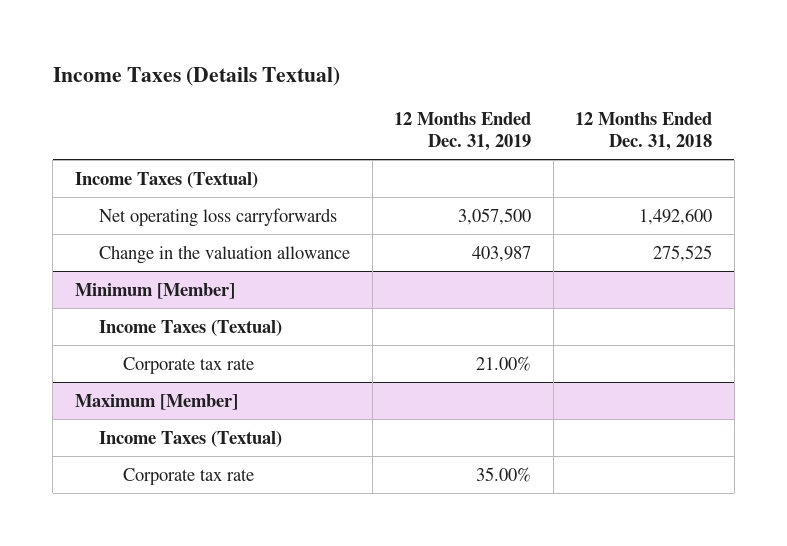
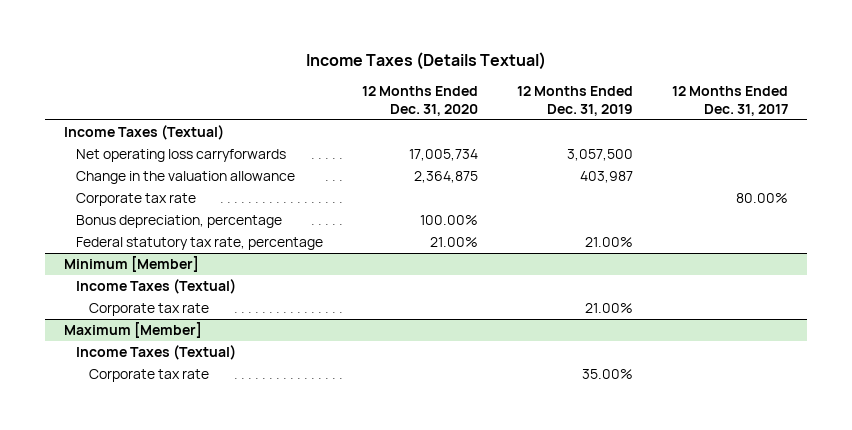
- | 12 Months Ended Dec. 31, 2019 | 12 Months Ended Dec. 31, 2018
+ | 12 Months Ended Dec. 31, 2020 | 12 Months Ended Dec. 31, 2019 | 12 Months Ended Dec. 31, 2017
+ Corporate tax rate | | | 80.00%
+ Bonus depreciation, percentage | 100.00% | |
+ Federal statutory tax rate, percentage | 21.00% | 21.00% |

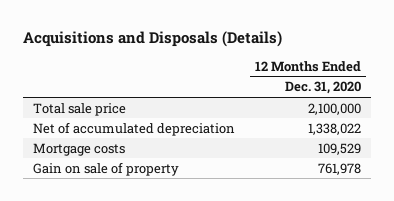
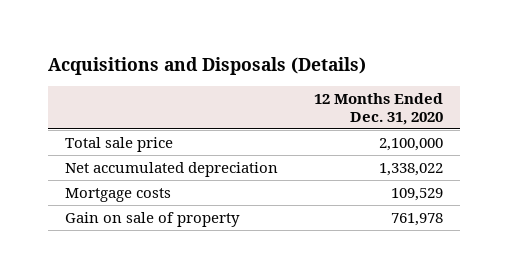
- Net of accumulated depreciation | 1,338,022
+ Net accumulated depreciation | 1,338,022

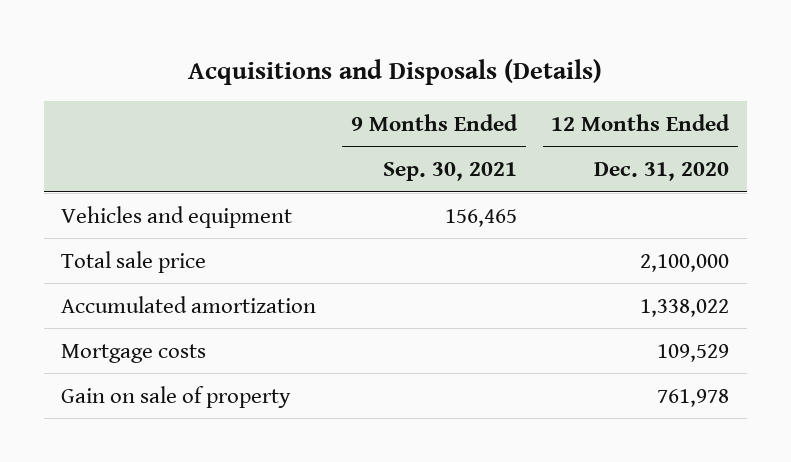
- | 12 Months Ended Dec. 31, 2020
+ | 9 Months Ended Sep. 30, 2021 | 12 Months Ended Dec. 31, 2020
+ Vehicles and equipment | 156,465 |
- Net accumulated depreciation | 1,338,022
+ Accumulated amortization | | 1,338,022

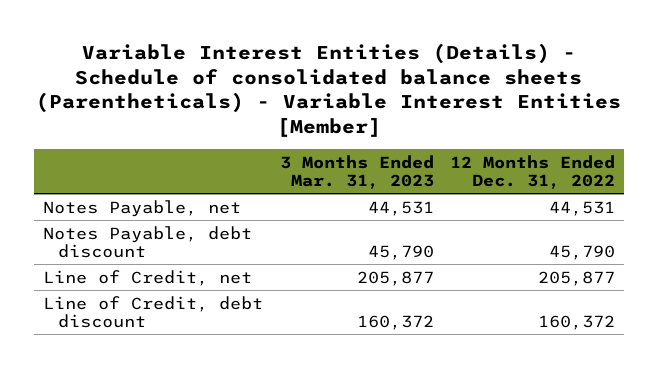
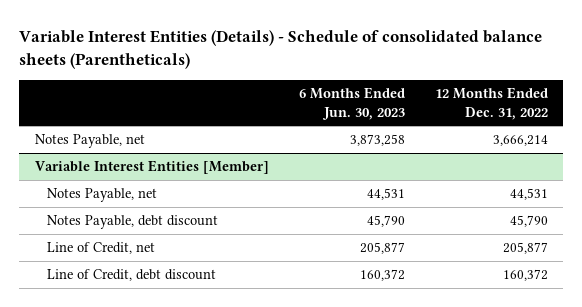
- Variable Interest Entities (Details) - Schedule of consolidated balance sheets (Parentheticals) - Variable Interest Entities [Member]
+ Variable Interest Entities (Details) - Schedule of consolidated balance sheets (Parentheticals)
- | 3 Months Ended Mar. 31, 2023 | 12 Months Ended Dec. 31, 2022
+ | 6 Months Ended Jun. 30, 2023 | 12 Months Ended Dec. 31, 2022
+ Notes Payable, net | 3,873,258 | 3,666,214
+ Variable Interest Entities [Member]

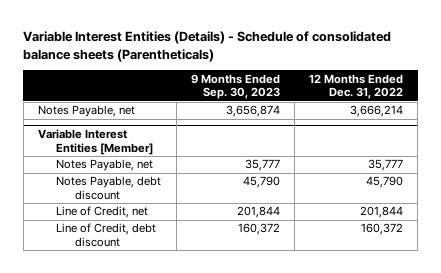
- | 6 Months Ended Jun. 30, 2023 | 12 Months Ended Dec. 31, 2022
+ | 9 Months Ended Sep. 30, 2023 | 12 Months Ended Dec. 31, 2022
@ Variable Interest Entities [Member]
- Notes Payable, net | 44,531 | 44,531
+ Notes Payable, net | 35,777 | 35,777
- Line of Credit, net | 205,877 | 205,877
+ Line of Credit, net | 201,844 | 201,844

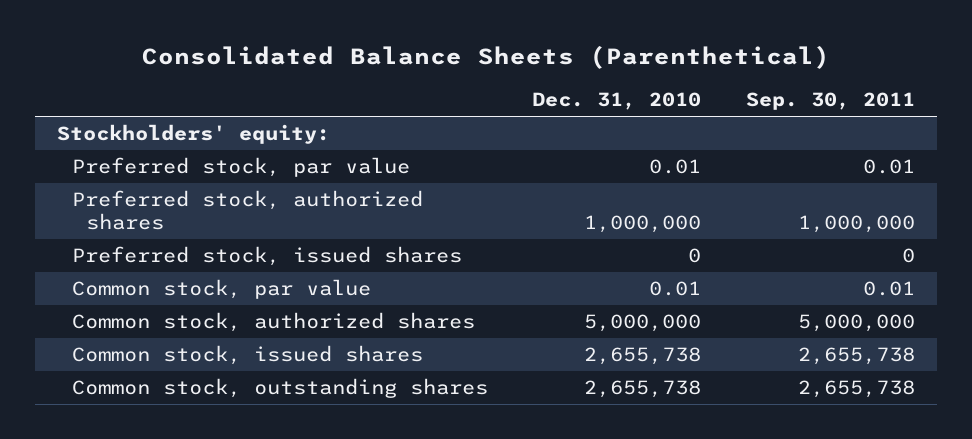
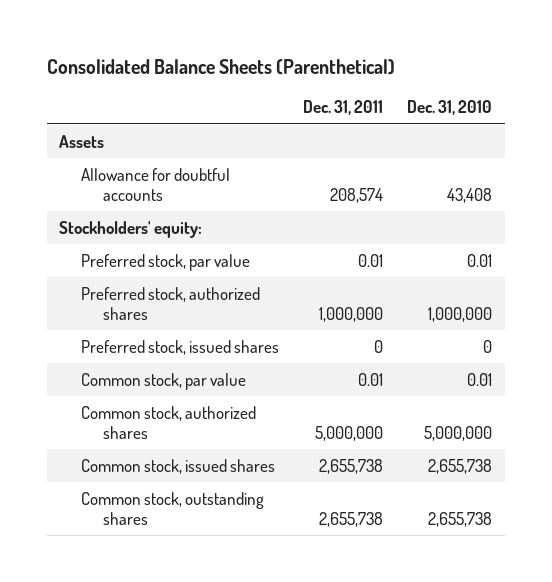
- | Dec. 31, 2010 | Sep. 30, 2011
+ | Dec. 31, 2011 | Dec. 31, 2010
+ Assets
+ Allowance for doubtful accounts | 208,574 | 43,408

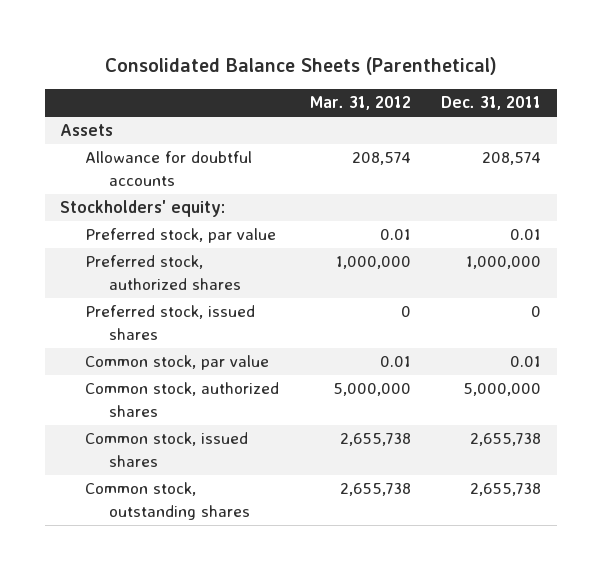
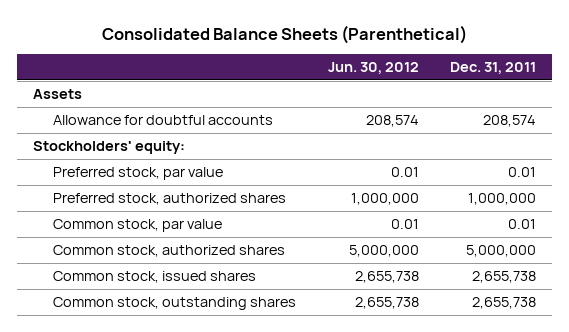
- | Mar. 31, 2012 | Dec. 31, 2011
+ | Jun. 30, 2012 | Dec. 31, 2011
- Preferred stock, issued shares | 0 | 0

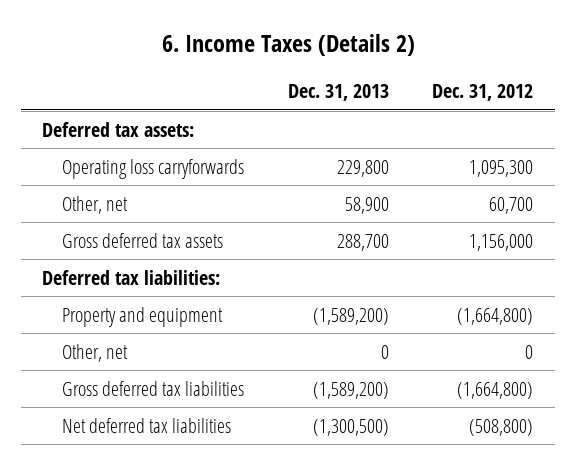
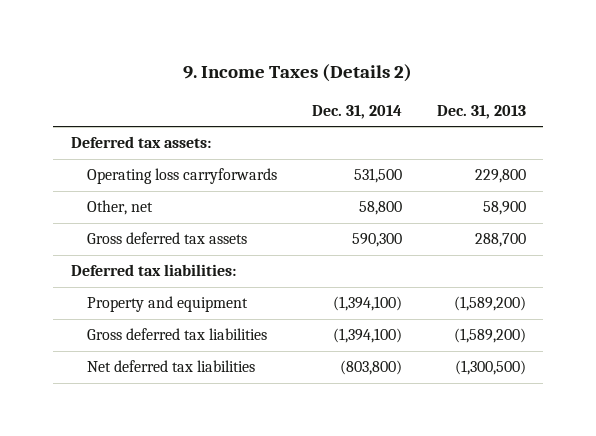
- 6. Income Taxes (Details 2)
+ 9. Income Taxes (Details 2)
- | Dec. 31, 2013 | Dec. 31, 2012
+ | Dec. 31, 2014 | Dec. 31, 2013
- Other, net | 0 | 0

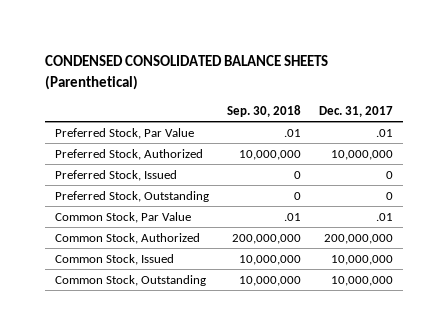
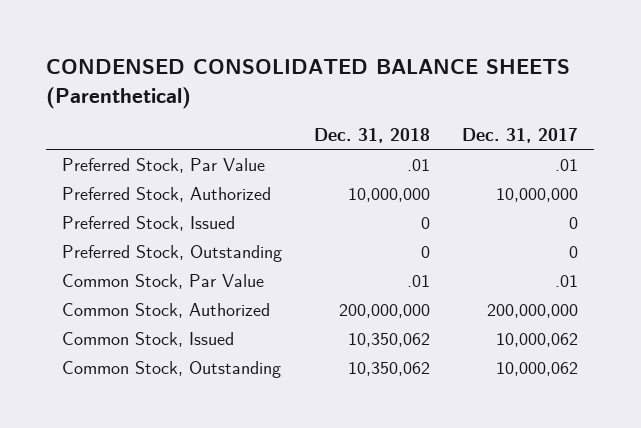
- | Sep. 30, 2018 | Dec. 31, 2017
+ | Dec. 31, 2018 | Dec. 31, 2017
- Common Stock, Issued | 10,000,000 | 10,000,000
- Common Stock, Outstanding | 10,000,000 | 10,000,000
+ Common Stock, Issued | 10,350,062 | 10,000,062
+ Common Stock, Outstanding | 10,350,062 | 10,000,062

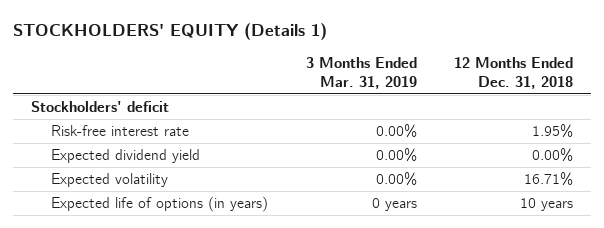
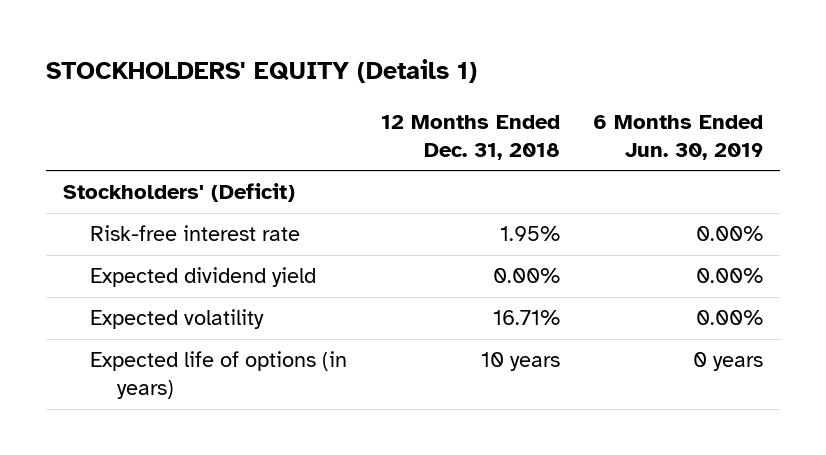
- | 3 Months Ended Mar. 31, 2019 | 12 Months Ended Dec. 31, 2018
+ | 12 Months Ended Dec. 31, 2018 | 6 Months Ended Jun. 30, 2019
- Stockholders' deficit
+ Stockholders' (Deficit)

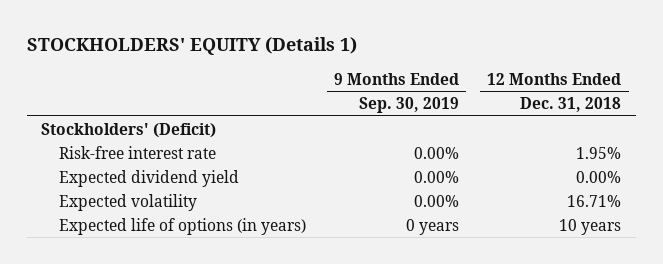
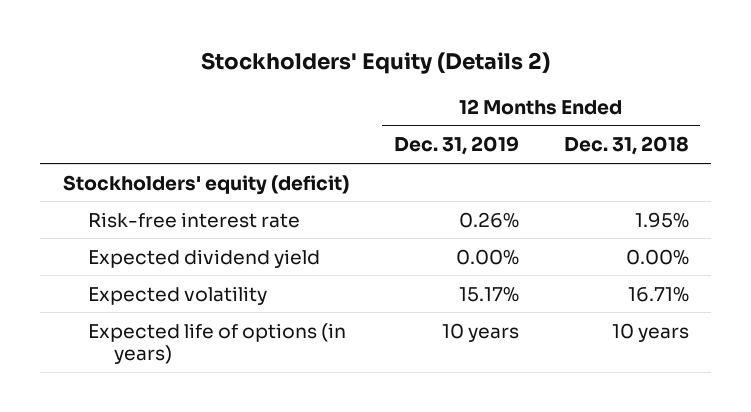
- STOCKHOLDERS' EQUITY (Details 1)
+ Stockholders' Equity (Details 2)
- | 9 Months Ended Sep. 30, 2019 | 12 Months Ended Dec. 31, 2018
+ | 12 Months Ended Dec. 31, 2019 | 12 Months Ended Dec. 31, 2018
- Stockholders' (Deficit)
+ Stockholders' equity (deficit)

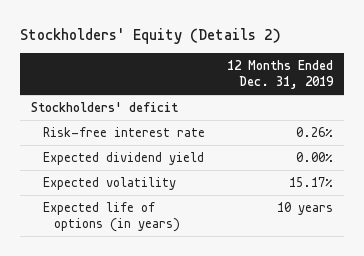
- | 12 Months Ended Dec. 31, 2019 | 12 Months Ended Dec. 31, 2018
+ | 12 Months Ended Dec. 31, 2019
- Stockholders' equity (deficit)
+ Stockholders' deficit

